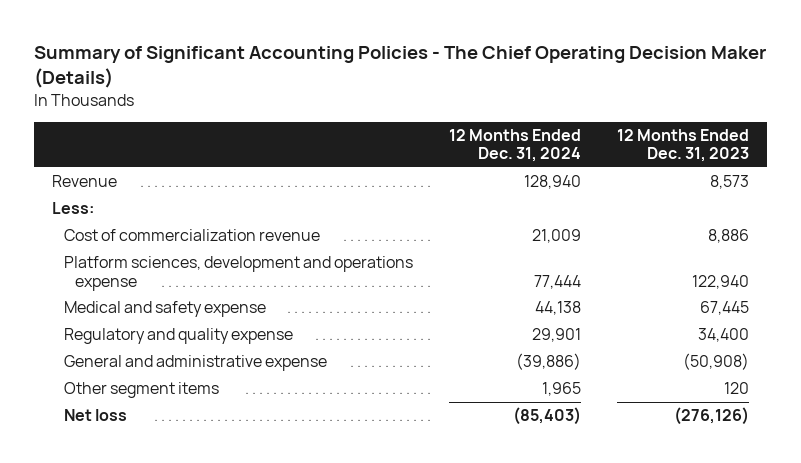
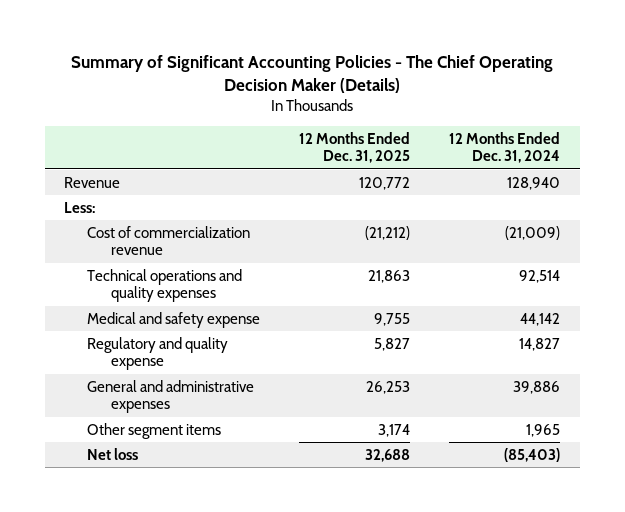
- | 12 Months Ended Dec. 31, 2024 | 12 Months Ended Dec. 31, 2023
+ | 12 Months Ended Dec. 31, 2025 | 12 Months Ended Dec. 31, 2024
- Cost of commercialization revenue | 21,009 | 8,886
- Platform sciences, development and operations expense | 77,444 | 122,940
- Medical and safety expense | 44,138 | 67,445
- Regulatory and quality expense | 29,901 | 34,400
- General and administrative expense | (39,886) | (50,908)
+ Cost of commercialization revenue | (21,212) | (21,009)
+ Technical operations and quality expenses | 21,863 | 92,514
+ Medical and safety expense | 9,755 | 44,142
+ Regulatory and quality expense | 5,827 | 14,827
+ General and administrative expenses | 26,253 | 39,886

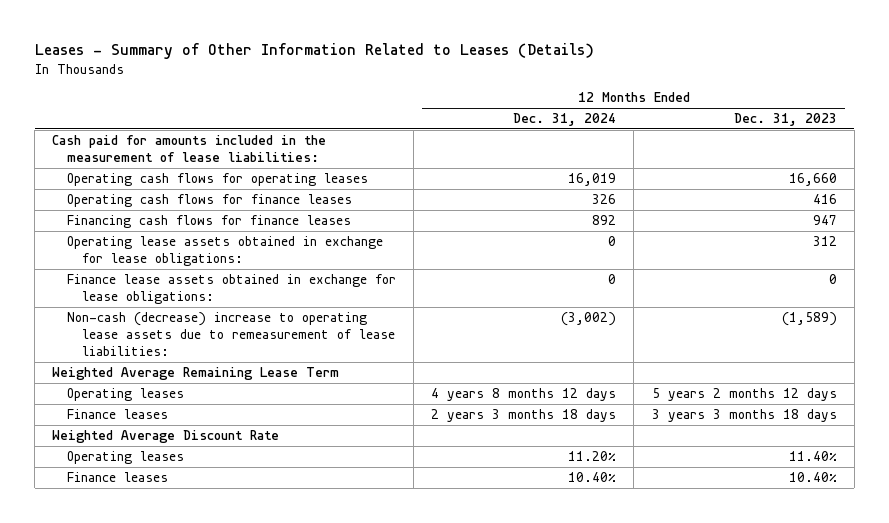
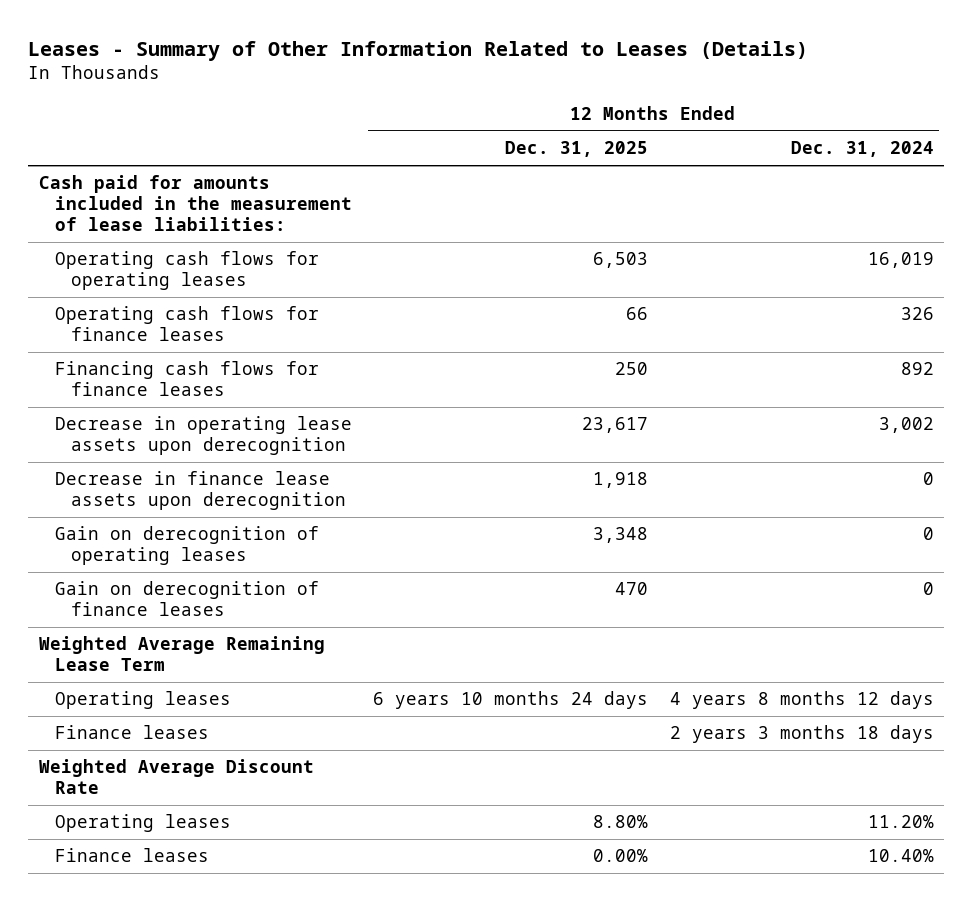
- | 12 Months Ended Dec. 31, 2024 | 12 Months Ended Dec. 31, 2023
+ | 12 Months Ended Dec. 31, 2025 | 12 Months Ended Dec. 31, 2024
- Operating lease assets obtained in exchange for lease obligations: | 0 | 312
- Finance lease assets obtained in exchange for lease obligations: | 0 | 0
- Non-cash (decrease) increase to operating lease assets due to remeasurement of lease liabilities: | (3,002) | (1,589)
+ Decrease in operating lease assets upon derecognition | 23,617 | 3,002
+ Decrease in finance lease assets upon derecognition | 1,918 | 0
+ Gain on derecognition of operating leases | 3,348 | 0
+ Gain on derecognition of finance leases | 470 | 0

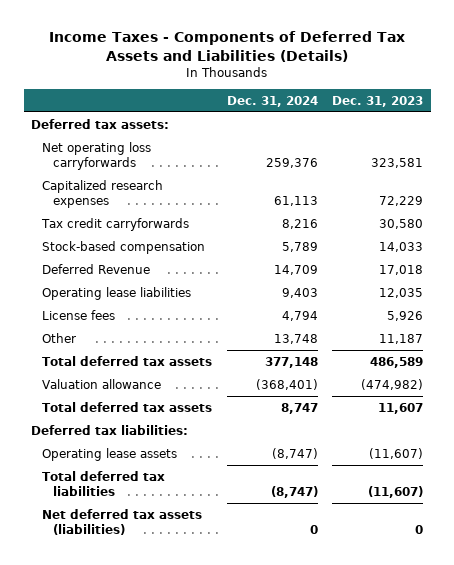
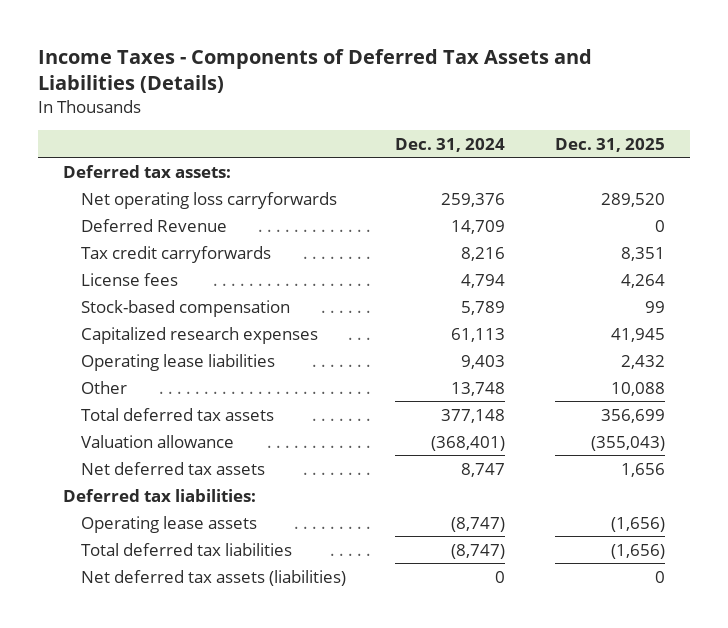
- | Dec. 31, 2024 | Dec. 31, 2023
+ | Dec. 31, 2024 | Dec. 31, 2025
moved up: Deferred Revenue | 14,709 | 0
moved up: License fees | 4,794 | 4,264
moved down: Capitalized research expenses | 61,113 | 41,945
- Total deferred tax assets | 8,747 | 11,607
+ Net deferred tax assets | 8,747 | 1,656

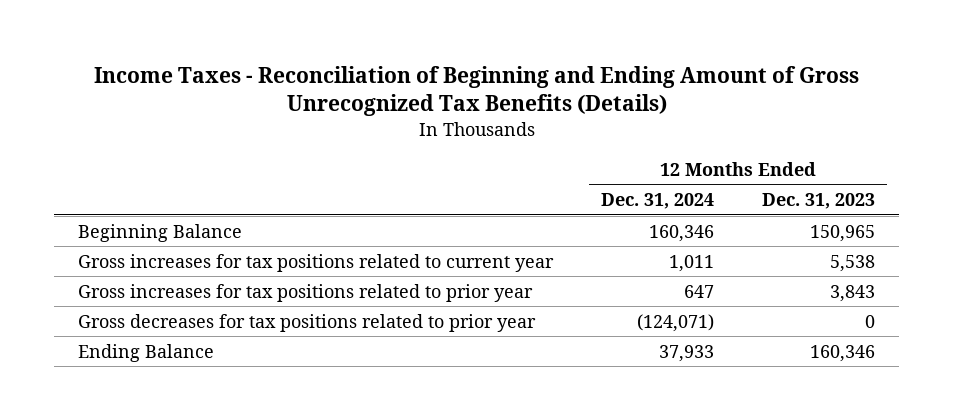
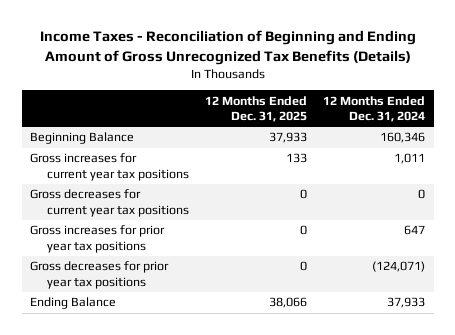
- | 12 Months Ended Dec. 31, 2024 | 12 Months Ended Dec. 31, 2023
+ | 12 Months Ended Dec. 31, 2025 | 12 Months Ended Dec. 31, 2024
- Gross increases for tax positions related to current year | 1,011 | 5,538
- Gross increases for tax positions related to prior year | 647 | 3,843
- Gross decreases for tax positions related to prior year | (124,071) | 0
+ Gross increases for current year tax positions | 133 | 1,011
+ Gross decreases for current year tax positions | 0 | 0
+ Gross increases for prior year tax positions | 0 | 647
+ Gross decreases for prior year tax positions | 0 | (124,071)

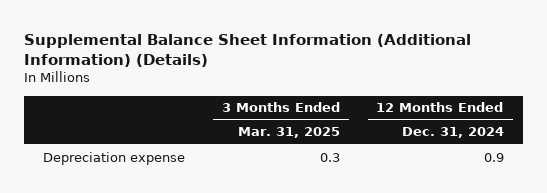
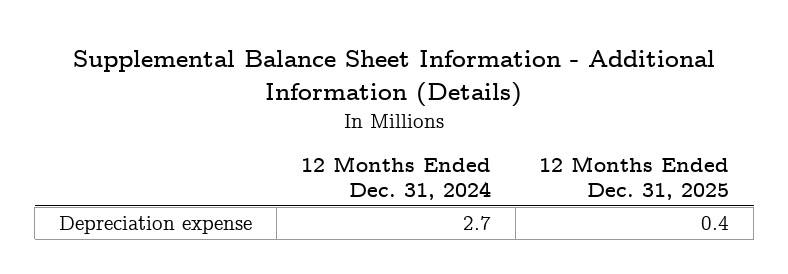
- Supplemental Balance Sheet Information (Additional Information) (Details)
+ Supplemental Balance Sheet Information - Additional Information (Details)
- | 3 Months Ended Mar. 31, 2025 | 12 Months Ended Dec. 31, 2024
+ | 12 Months Ended Dec. 31, 2024 | 12 Months Ended Dec. 31, 2025
- Depreciation expense | 0.3 | 0.9
+ Depreciation expense | 2.7 | 0.4

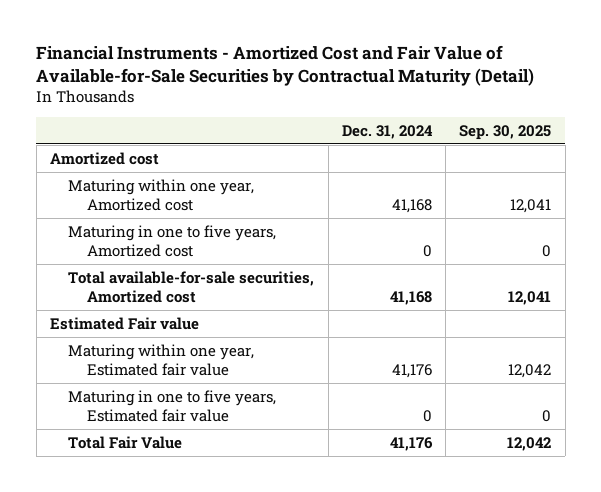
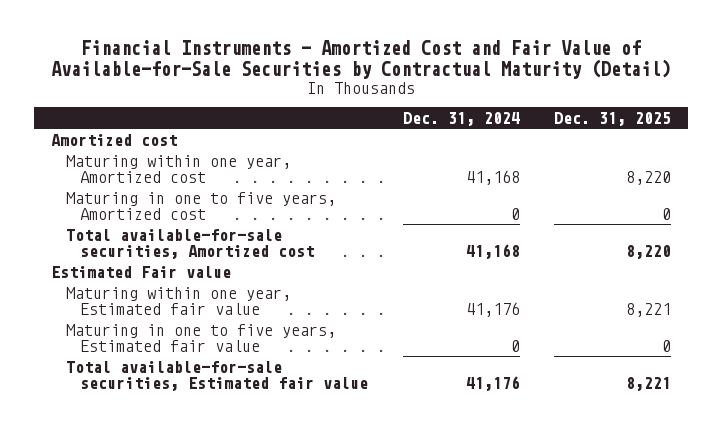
- | Dec. 31, 2024 | Sep. 30, 2025
+ | Dec. 31, 2024 | Dec. 31, 2025
- Total Fair Value | 41,176 | 12,042
+ Total available-for-sale securities, Estimated fair value | 41,176 | 8,221

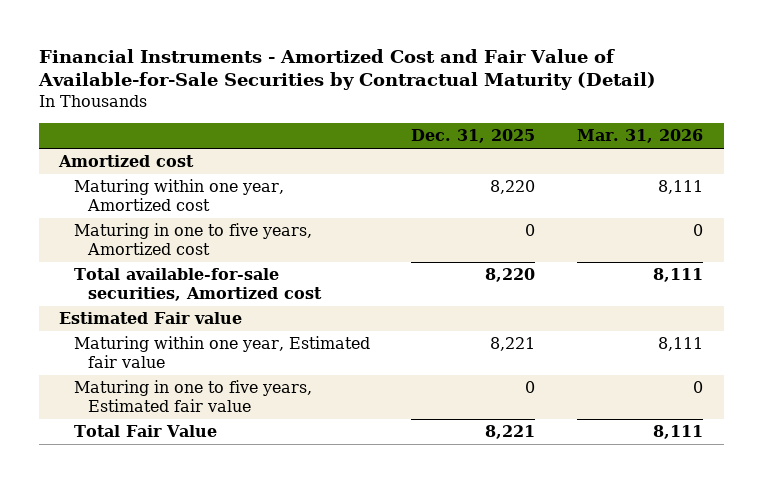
- | Dec. 31, 2024 | Dec. 31, 2025
+ | Dec. 31, 2025 | Mar. 31, 2026
- Total available-for-sale securities, Estimated fair value | 41,176 | 8,221
+ Total Fair Value | 8,221 | 8,111

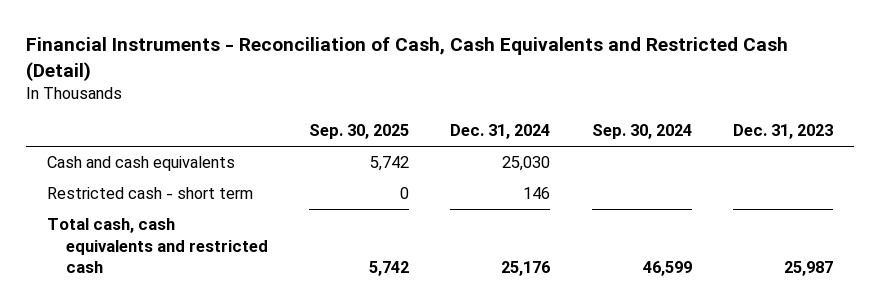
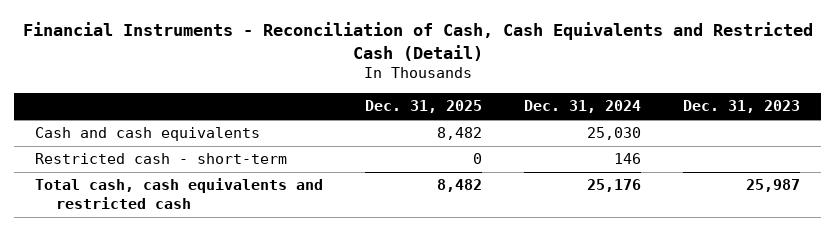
- | Sep. 30, 2025 | Dec. 31, 2024 | Sep. 30, 2024 | Dec. 31, 2023
+ | Dec. 31, 2025 | Dec. 31, 2024 | Dec. 31, 2023
- Restricted cash - short term | 0 | 146 | |
+ Restricted cash - short-term | 0 | 146 |

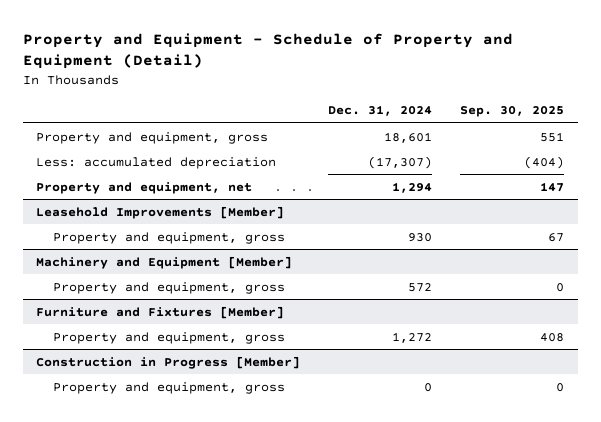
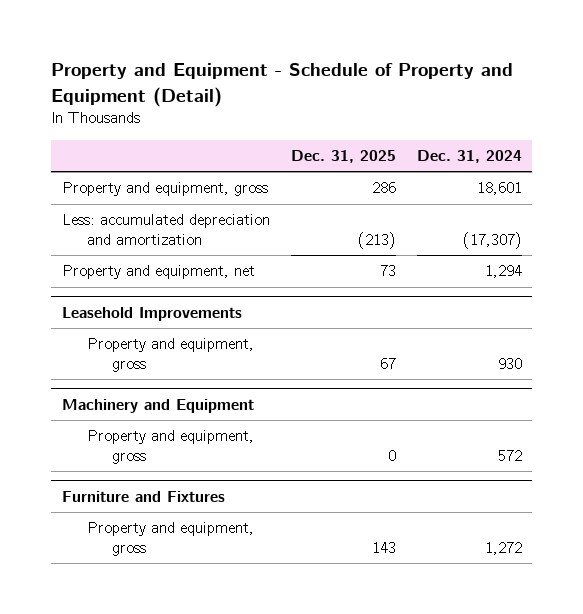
- | Dec. 31, 2024 | Sep. 30, 2025
+ | Dec. 31, 2025 | Dec. 31, 2024
- Less: accumulated depreciation | (17,307) | (404)
+ Less: accumulated depreciation and amortization | (213) | (17,307)
- Leasehold Improvements [Member]
+ Leasehold Improvements
- Machinery and Equipment [Member]
+ Machinery and Equipment
- Furniture and Fixtures [Member]
+ Furniture and Fixtures
- Construction in Progress [Member]
- Property and equipment, gross | 0 | 0

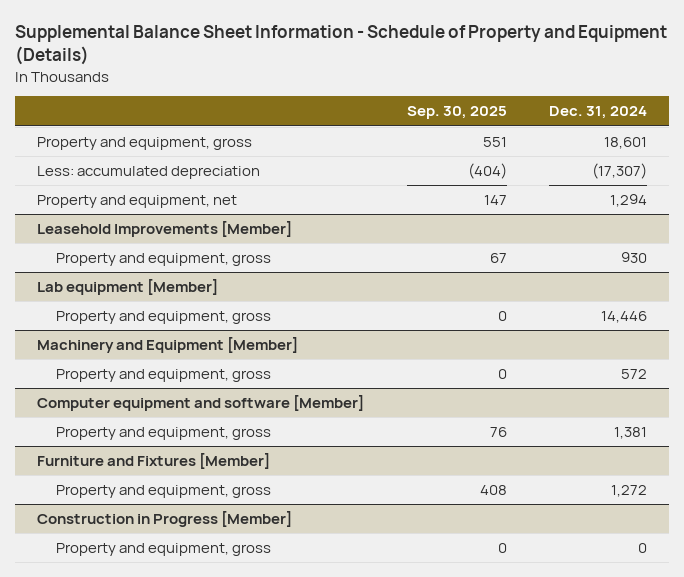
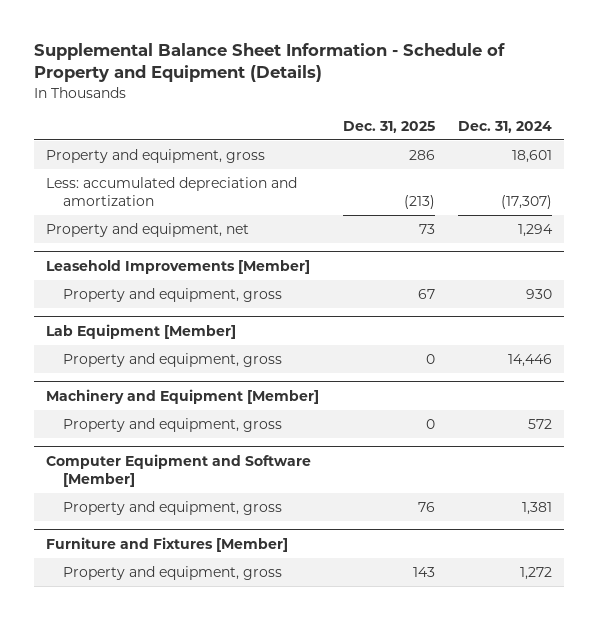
- | Sep. 30, 2025 | Dec. 31, 2024
+ | Dec. 31, 2025 | Dec. 31, 2024
- Less: accumulated depreciation | (404) | (17,307)
+ Less: accumulated depreciation and amortization | (213) | (17,307)
- Lab equipment [Member]
+ Lab Equipment [Member]
- Computer equipment and software [Member]
+ Computer Equipment and Software [Member]
- Construction in Progress [Member]
- Property and equipment, gross | 0 | 0

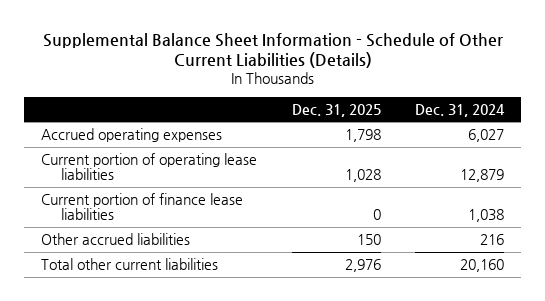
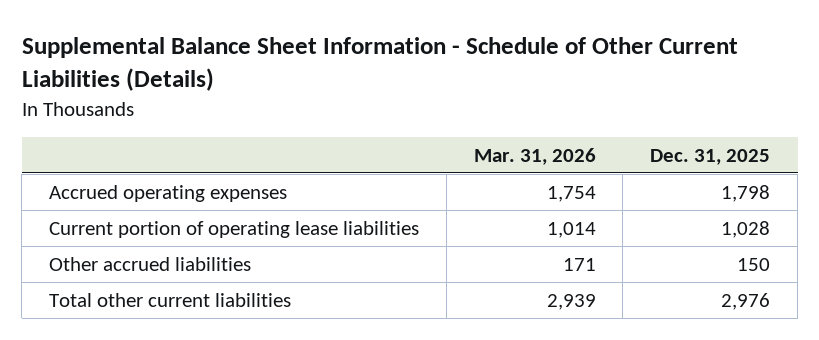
- | Dec. 31, 2025 | Dec. 31, 2024
+ | Mar. 31, 2026 | Dec. 31, 2025
- Current portion of finance lease liabilities | 0 | 1,038

